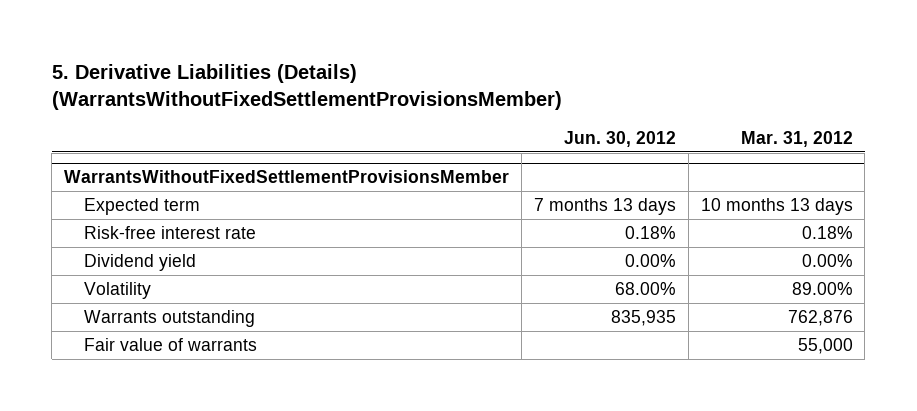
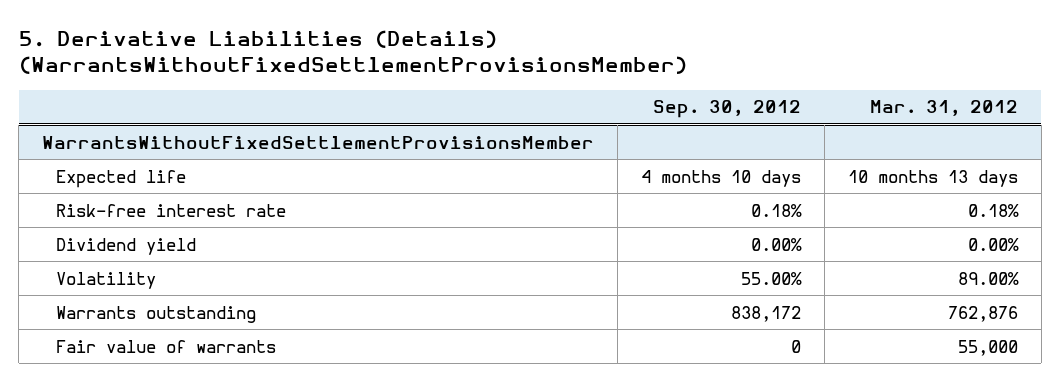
- | Jun. 30, 2012 | Mar. 31, 2012
+ | Sep. 30, 2012 | Mar. 31, 2012
@ WarrantsWithoutFixedSettlementProvisionsMember
- Expected term | 7 months 13 days | 10 months 13 days
+ Expected life | 4 months 10 days | 10 months 13 days

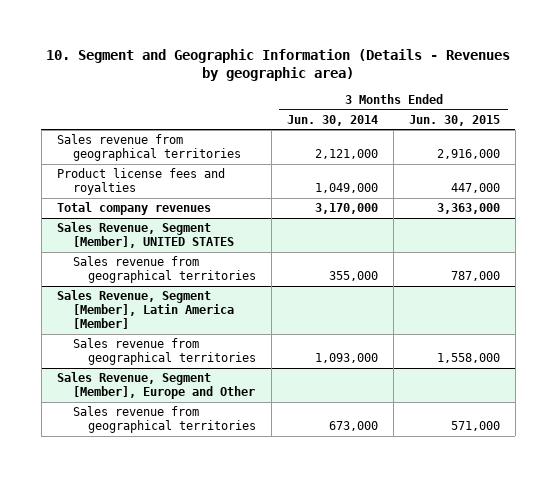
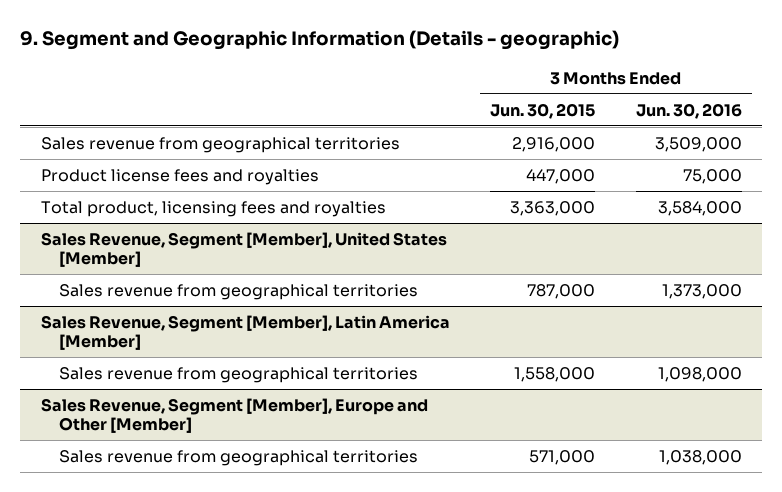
- 10. Segment and Geographic Information (Details - Revenues by geographic area)
+ 9. Segment and Geographic Information (Details - geographic)
- | 3 Months Ended Jun. 30, 2014 | 3 Months Ended Jun. 30, 2015
+ | 3 Months Ended Jun. 30, 2015 | 3 Months Ended Jun. 30, 2016
- Total company revenues | 3,170,000 | 3,363,000
- Sales Revenue, Segment [Member], UNITED STATES
+ Total product, licensing fees and royalties | 3,363,000 | 3,584,000
+ Sales Revenue, Segment [Member], United States [Member]
- Sales Revenue, Segment [Member], Europe and Other
+ Sales Revenue, Segment [Member], Europe and Other [Member]

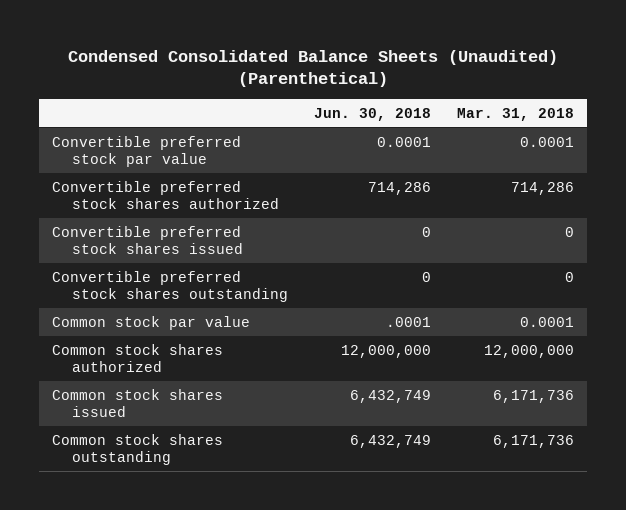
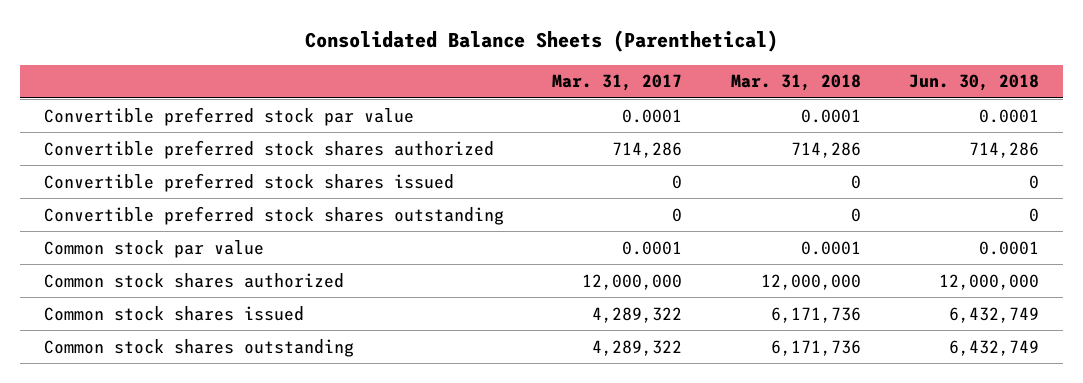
- Condensed Consolidated Balance Sheets (Unaudited) (Parenthetical)
+ Consolidated Balance Sheets (Parenthetical)
- | Jun. 30, 2018 | Mar. 31, 2018
+ | Mar. 31, 2017 | Mar. 31, 2018 | Jun. 30, 2018
- Common stock par value | .0001 | 0.0001
+ Common stock par value | 0.0001 | 0.0001 | 0.0001

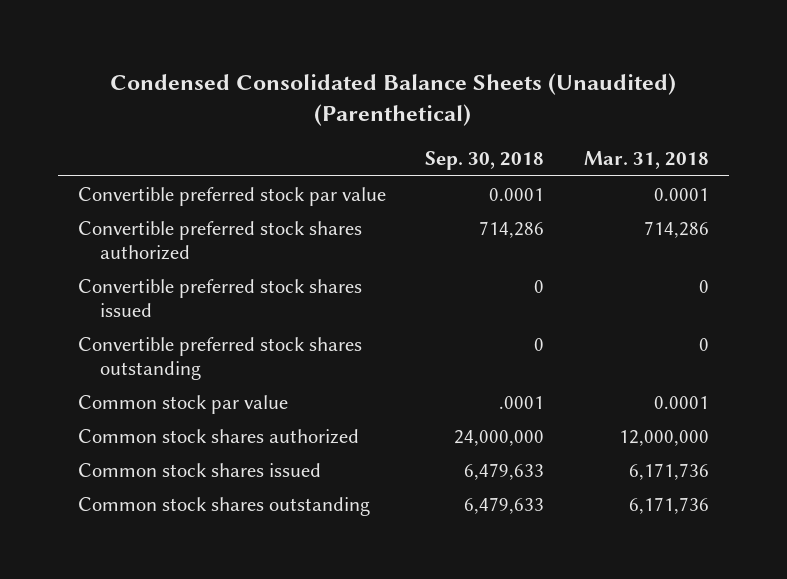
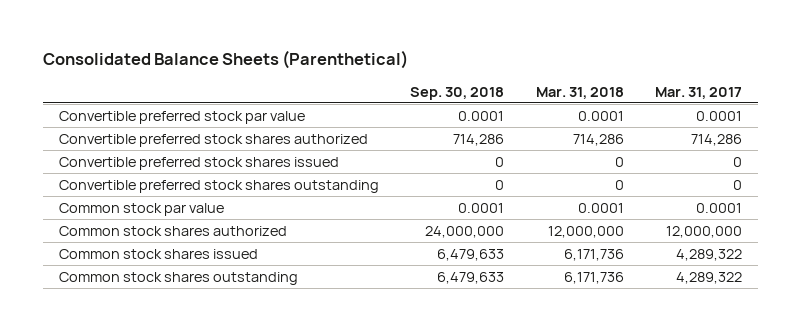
- Condensed Consolidated Balance Sheets (Unaudited) (Parenthetical)
+ Consolidated Balance Sheets (Parenthetical)
- | Sep. 30, 2018 | Mar. 31, 2018
+ | Sep. 30, 2018 | Mar. 31, 2018 | Mar. 31, 2017
- Common stock par value | .0001 | 0.0001
+ Common stock par value | 0.0001 | 0.0001 | 0.0001

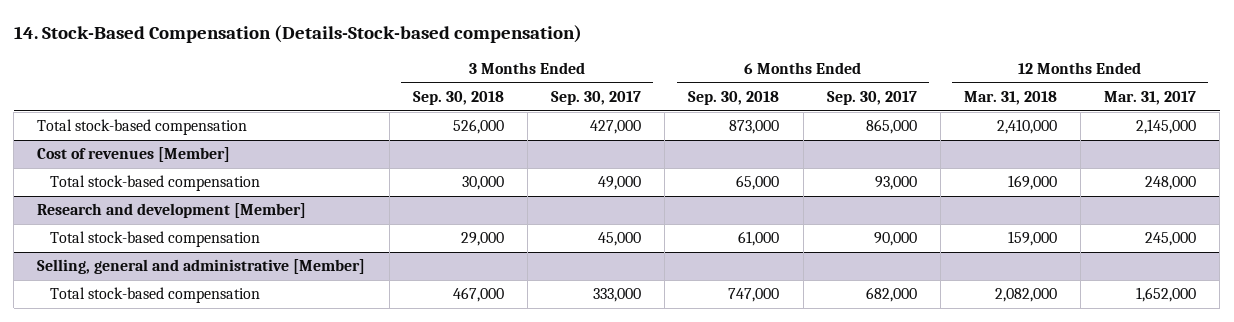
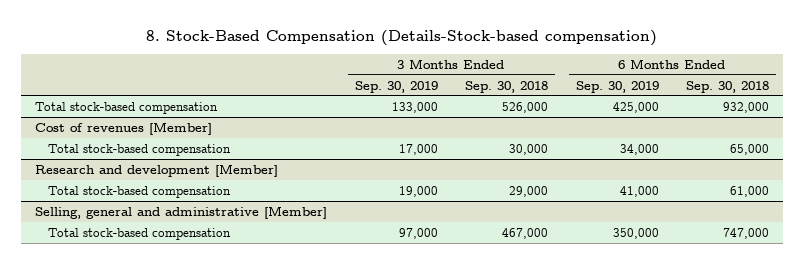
- 14. Stock-Based Compensation (Details-Stock-based compensation)
+ 8. Stock-Based Compensation (Details-Stock-based compensation)
- | 3 Months Ended Sep. 30, 2018 | 3 Months Ended Sep. 30, 2017 | 6 Months Ended Sep. 30, 2018 | 6 Months Ended Sep. 30, 2017 | 12 Months Ended Mar. 31, 2018 | 12 Months Ended Mar. 31, 2017
+ | 3 Months Ended Sep. 30, 2019 | 3 Months Ended Sep. 30, 2018 | 6 Months Ended Sep. 30, 2019 | 6 Months Ended Sep. 30, 2018
- Total stock-based compensation | 526,000 | 427,000 | 873,000 | 865,000 | 2,410,000 | 2,145,000
+ Total stock-based compensation | 133,000 | 526,000 | 425,000 | 932,000

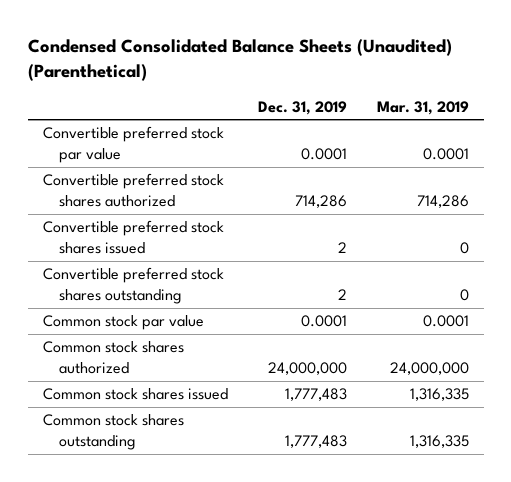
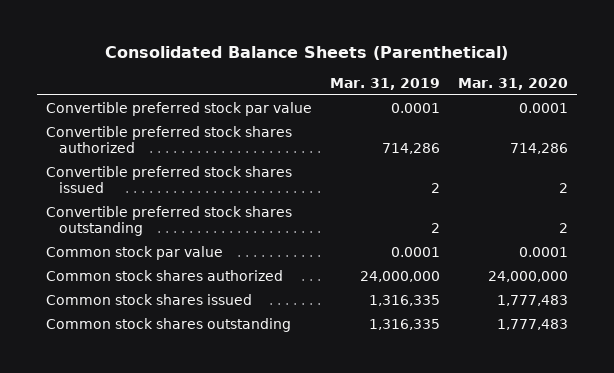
- Condensed Consolidated Balance Sheets (Unaudited) (Parenthetical)
+ Consolidated Balance Sheets (Parenthetical)
- | Dec. 31, 2019 | Mar. 31, 2019
+ | Mar. 31, 2019 | Mar. 31, 2020
- Convertible preferred stock shares issued | 2 | 0
- Convertible preferred stock shares outstanding | 2 | 0
+ Convertible preferred stock shares issued | 2 | 2
+ Convertible preferred stock shares outstanding | 2 | 2

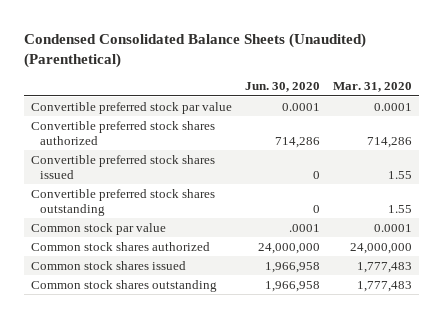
- Consolidated Balance Sheets (Parenthetical)
+ Condensed Consolidated Balance Sheets (Unaudited) (Parenthetical)
- | Mar. 31, 2019 | Mar. 31, 2020
+ | Jun. 30, 2020 | Mar. 31, 2020
- Convertible preferred stock shares issued | 2 | 2
- Convertible preferred stock shares outstanding | 2 | 2
+ Convertible preferred stock shares issued | 0 | 1.55
+ Convertible preferred stock shares outstanding | 0 | 1.55

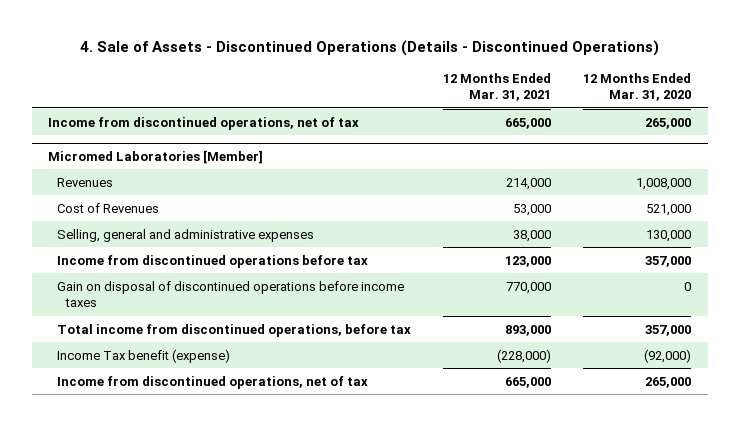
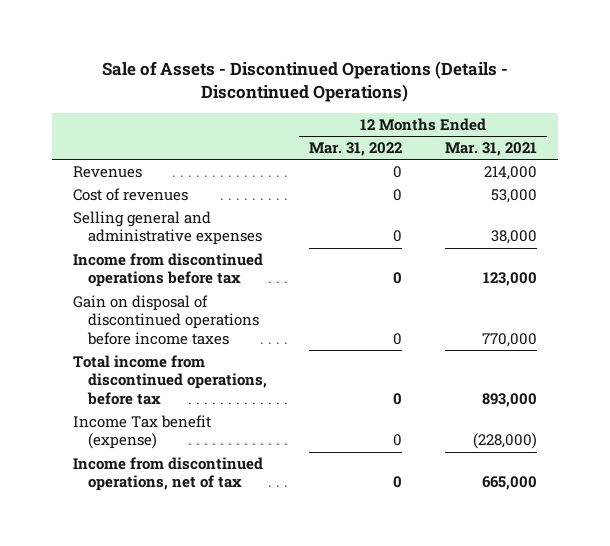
- 4. Sale of Assets - Discontinued Operations (Details - Discontinued Operations)
+ Sale of Assets - Discontinued Operations (Details - Discontinued Operations)
- | 12 Months Ended Mar. 31, 2021 | 12 Months Ended Mar. 31, 2020
+ | 12 Months Ended Mar. 31, 2022 | 12 Months Ended Mar. 31, 2021
- Income from discontinued operations, net of tax | 665,000 | 265,000
- Micromed Laboratories [Member]
- Cost of Revenues | 53,000 | 521,000
- Selling, general and administrative expenses | 38,000 | 130,000
+ Cost of revenues | 0 | 53,000
+ Selling general and administrative expenses | 0 | 38,000

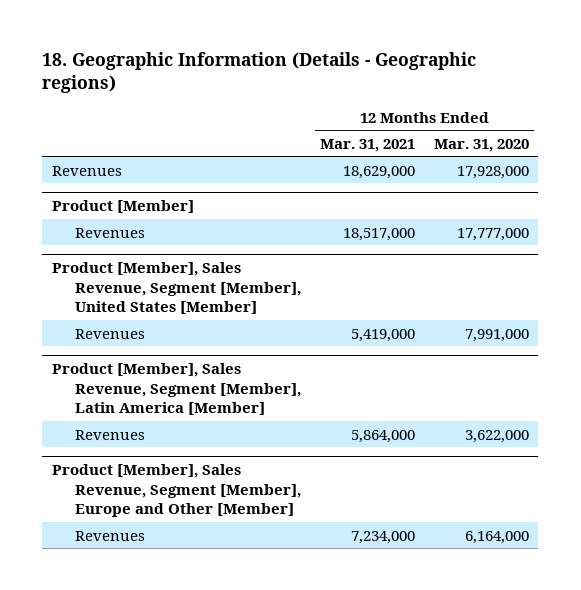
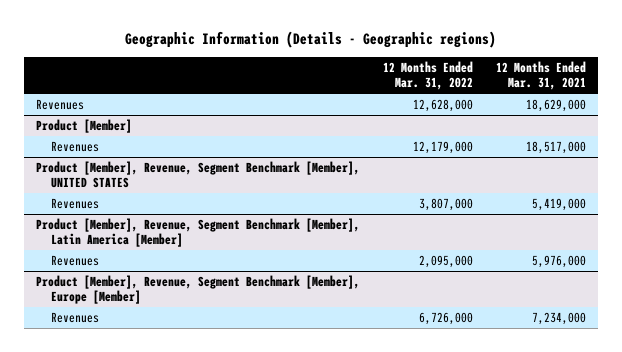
- 18. Geographic Information (Details - Geographic regions)
+ Geographic Information (Details - Geographic regions)
- | 12 Months Ended Mar. 31, 2021 | 12 Months Ended Mar. 31, 2020
+ | 12 Months Ended Mar. 31, 2022 | 12 Months Ended Mar. 31, 2021
- Product [Member], Sales Revenue, Segment [Member], United States [Member]
+ Product [Member], Revenue, Segment Benchmark [Member], UNITED STATES
- Product [Member], Sales Revenue, Segment [Member], Latin America [Member]
- Revenues | 5,864,000 | 3,622,000
- Product [Member], Sales Revenue, Segment [Member], Europe and Other [Member]
+ Product [Member], Revenue, Segment Benchmark [Member], Latin America [Member]
+ Revenues | 2,095,000 | 5,976,000
+ Product [Member], Revenue, Segment Benchmark [Member], Europe [Member]

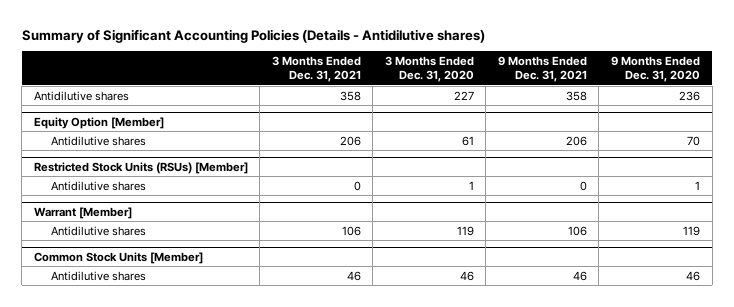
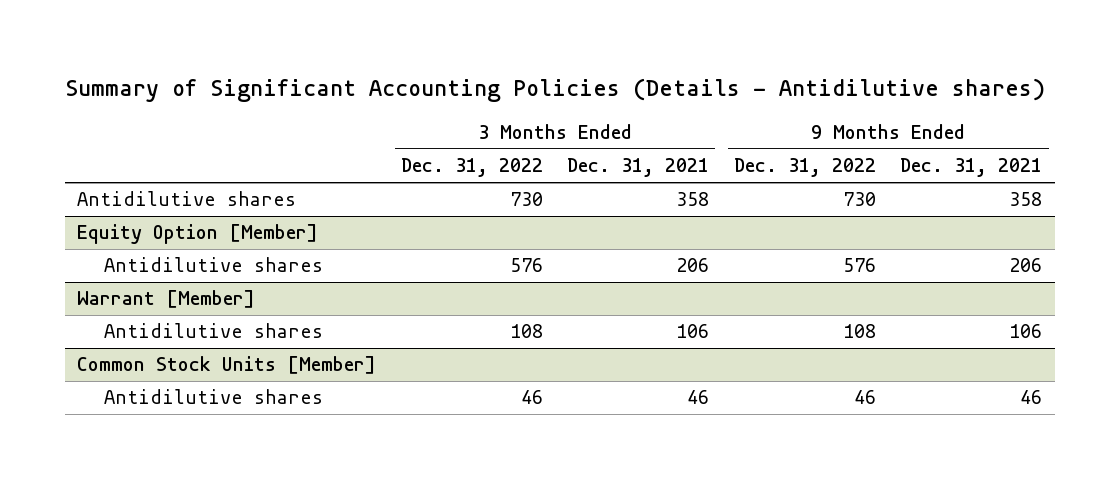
- | 3 Months Ended Dec. 31, 2021 | 3 Months Ended Dec. 31, 2020 | 9 Months Ended Dec. 31, 2021 | 9 Months Ended Dec. 31, 2020
+ | 3 Months Ended Dec. 31, 2022 | 3 Months Ended Dec. 31, 2021 | 9 Months Ended Dec. 31, 2022 | 9 Months Ended Dec. 31, 2021
- Restricted Stock Units (RSUs) [Member]
- Antidilutive shares | 0 | 1 | 0 | 1

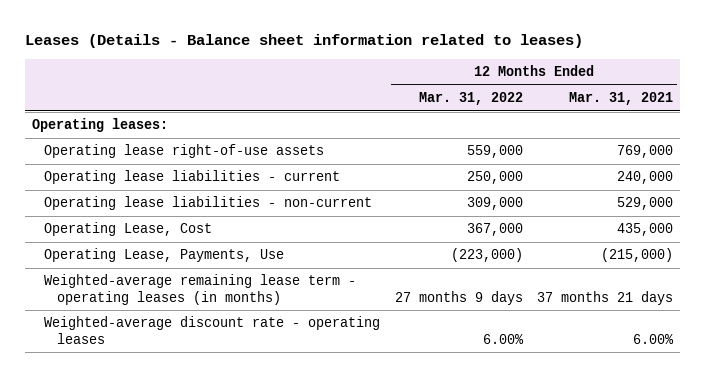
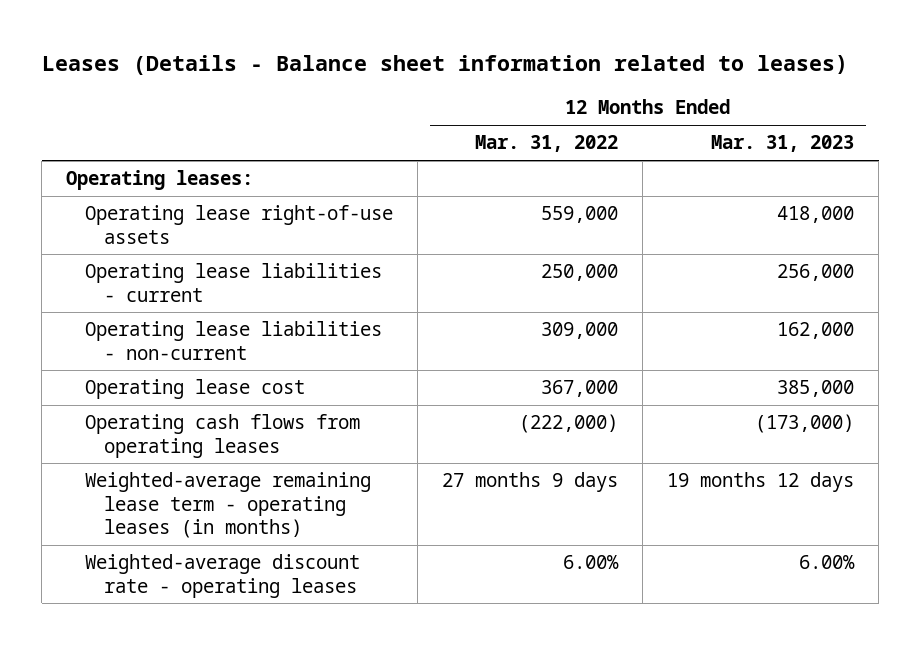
- | 12 Months Ended Mar. 31, 2022 | 12 Months Ended Mar. 31, 2021
+ | 12 Months Ended Mar. 31, 2022 | 12 Months Ended Mar. 31, 2023
- Operating Lease, Cost | 367,000 | 435,000
- Operating Lease, Payments, Use | (223,000) | (215,000)
+ Operating lease cost | 367,000 | 385,000
+ Operating cash flows from operating leases | (222,000) | (173,000)

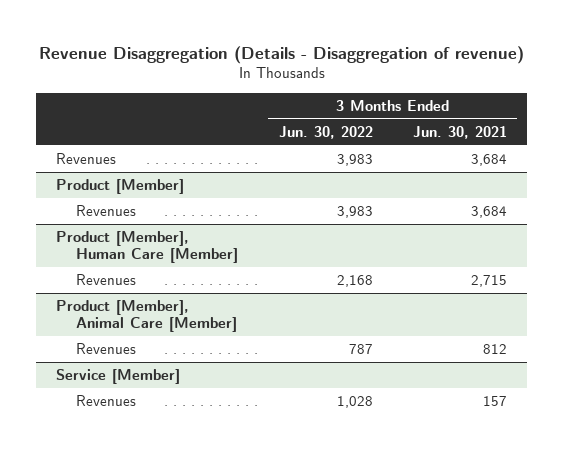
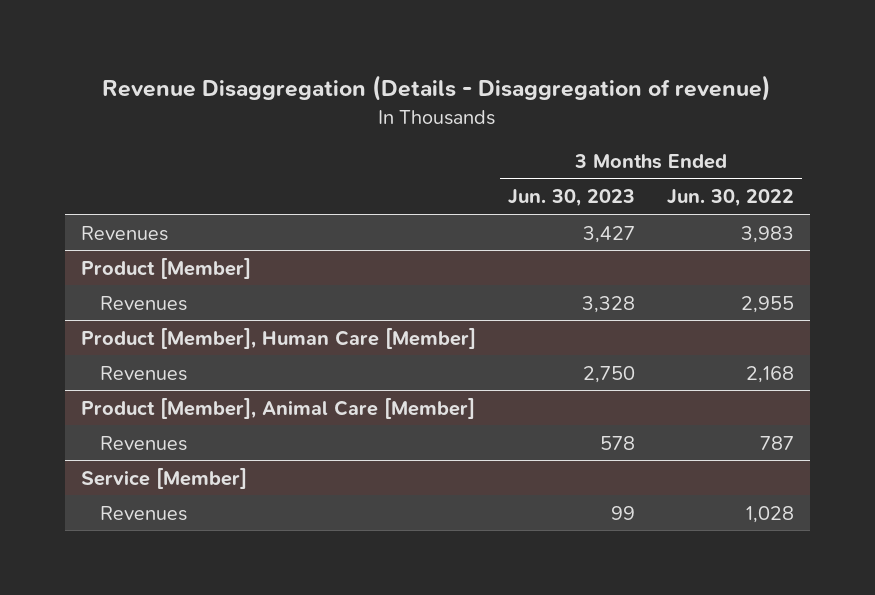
- | 3 Months Ended Jun. 30, 2022 | 3 Months Ended Jun. 30, 2021
+ | 3 Months Ended Jun. 30, 2023 | 3 Months Ended Jun. 30, 2022
@ Product [Member]
- Revenues | 3,983 | 3,684
+ Revenues | 3,328 | 2,955

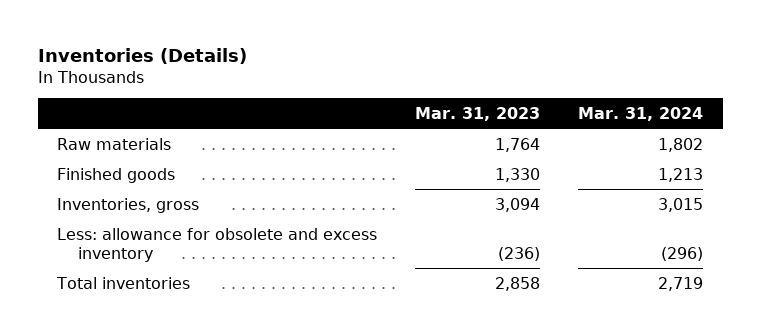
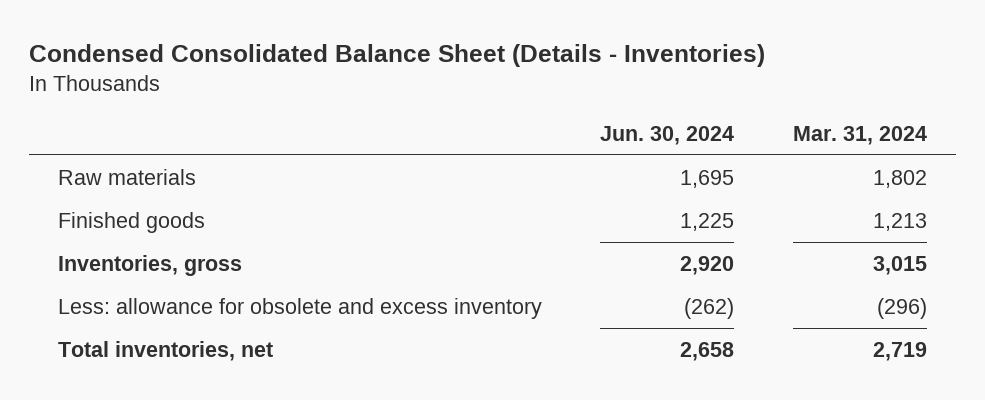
- Inventories (Details)
+ Condensed Consolidated Balance Sheet (Details - Inventories)
- | Mar. 31, 2023 | Mar. 31, 2024
+ | Jun. 30, 2024 | Mar. 31, 2024
- Total inventories | 2,858 | 2,719
+ Total inventories, net | 2,658 | 2,719

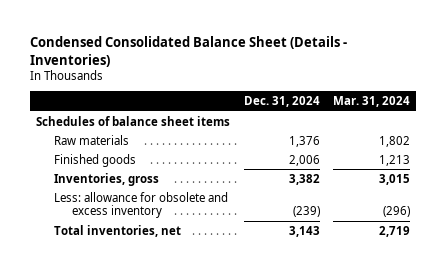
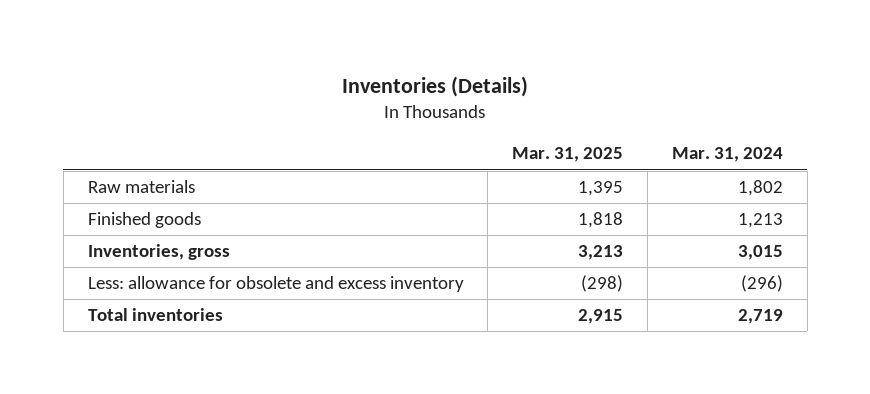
- Condensed Consolidated Balance Sheet (Details - Inventories)
+ Inventories (Details)
- | Dec. 31, 2024 | Mar. 31, 2024
+ | Mar. 31, 2025 | Mar. 31, 2024
- Schedules of balance sheet items
- Total inventories, net | 3,143 | 2,719
+ Total inventories | 2,915 | 2,719

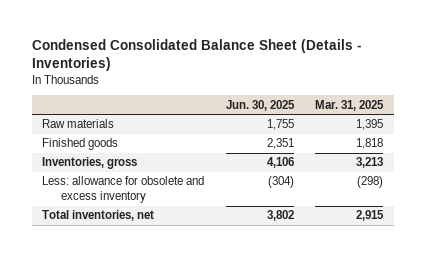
- Inventories (Details)
+ Condensed Consolidated Balance Sheet (Details - Inventories)
- | Mar. 31, 2025 | Mar. 31, 2024
+ | Jun. 30, 2025 | Mar. 31, 2025
- Total inventories | 2,915 | 2,719
+ Total inventories, net | 3,802 | 2,915

